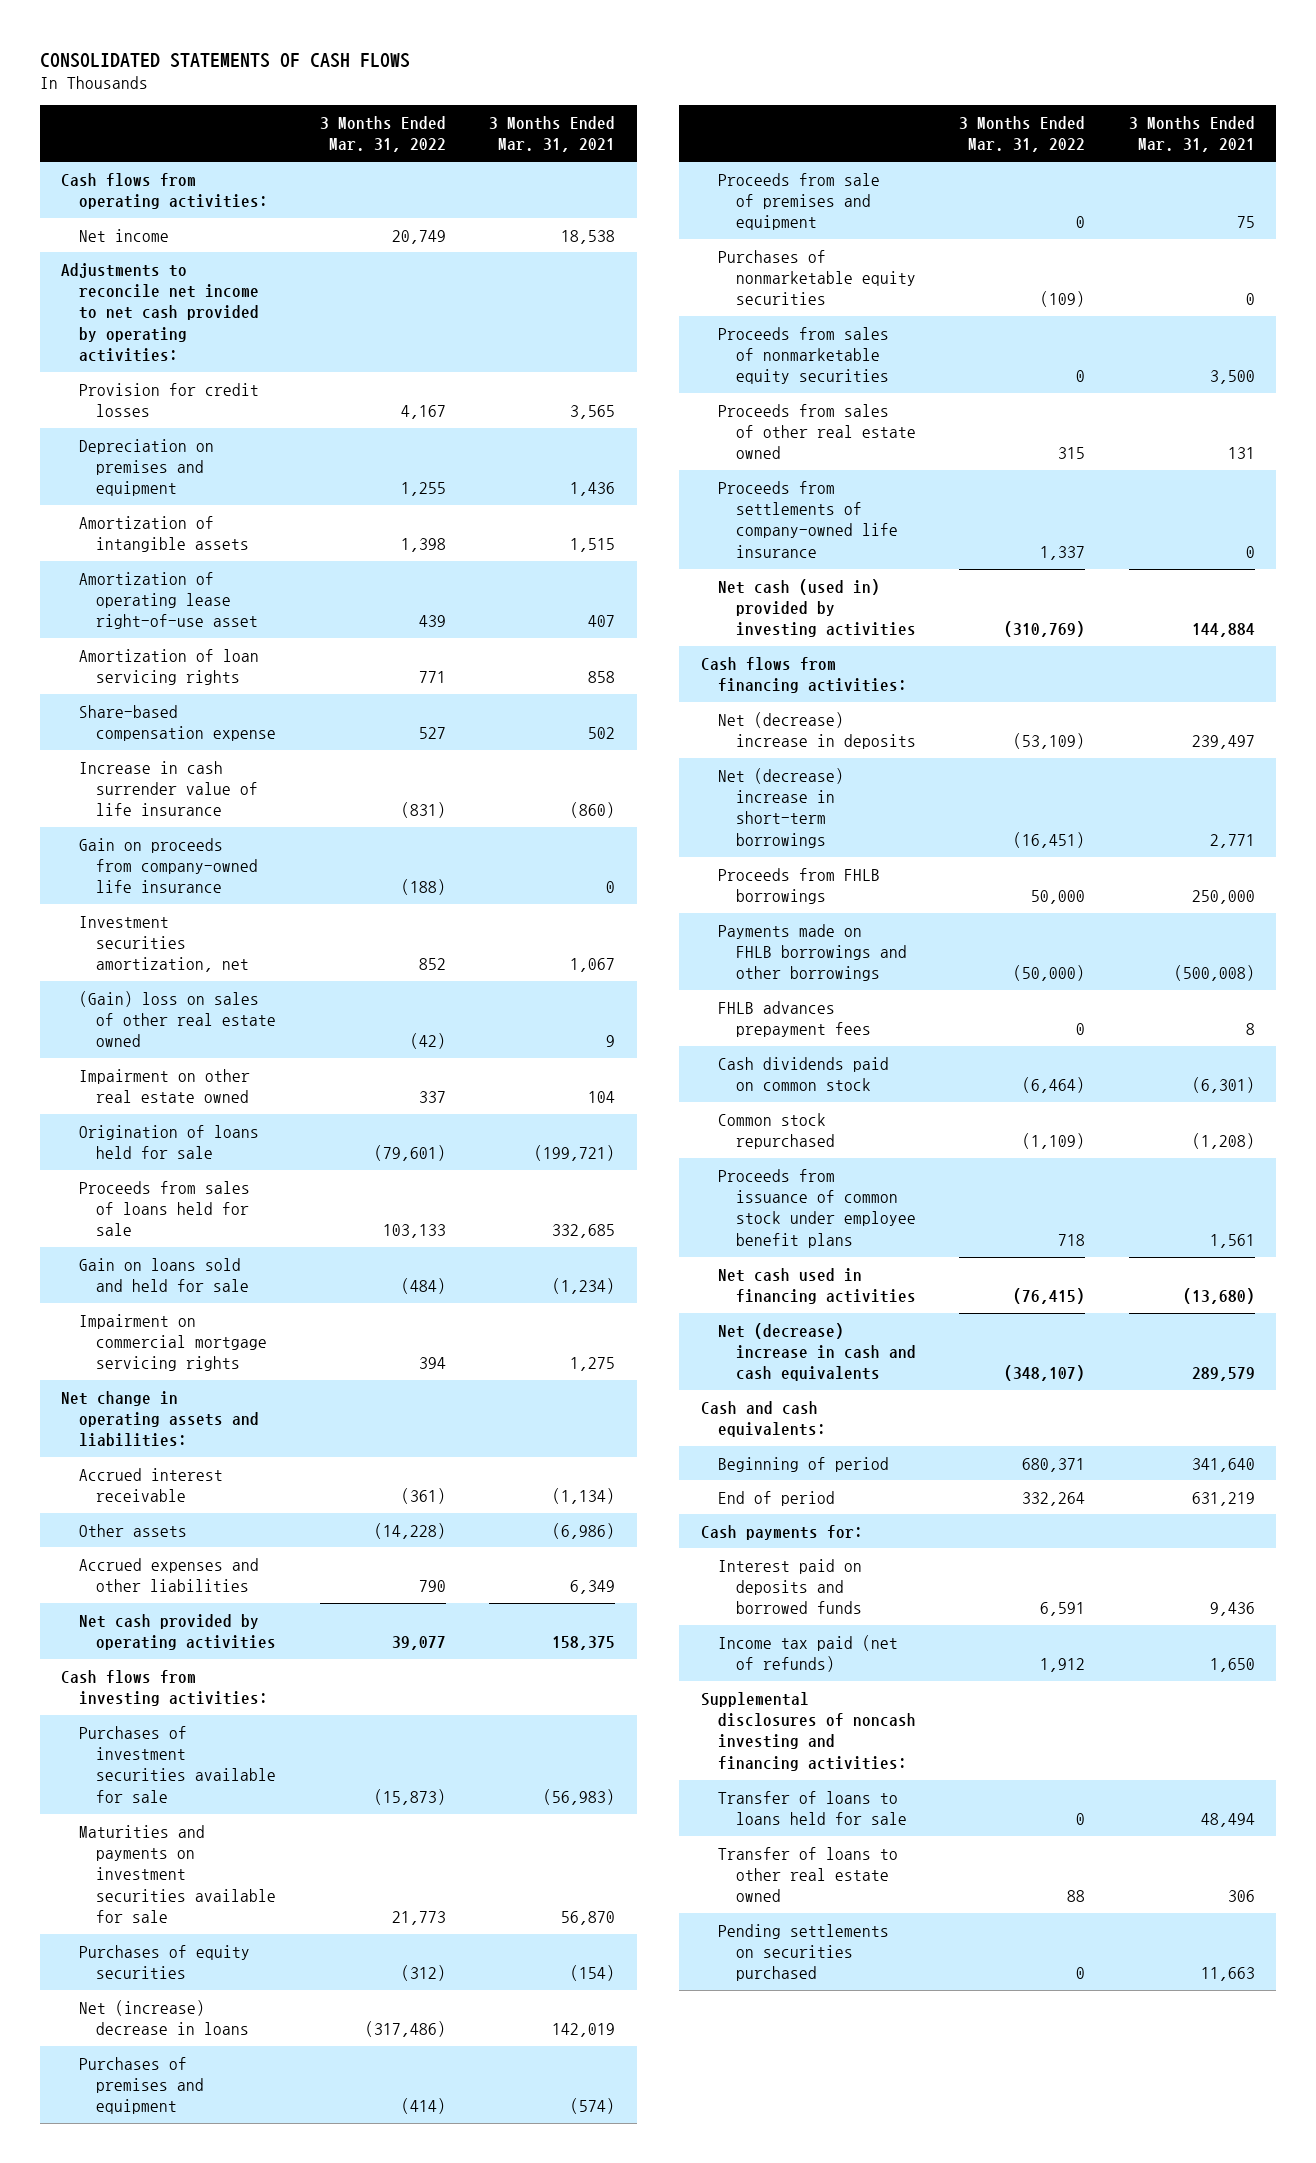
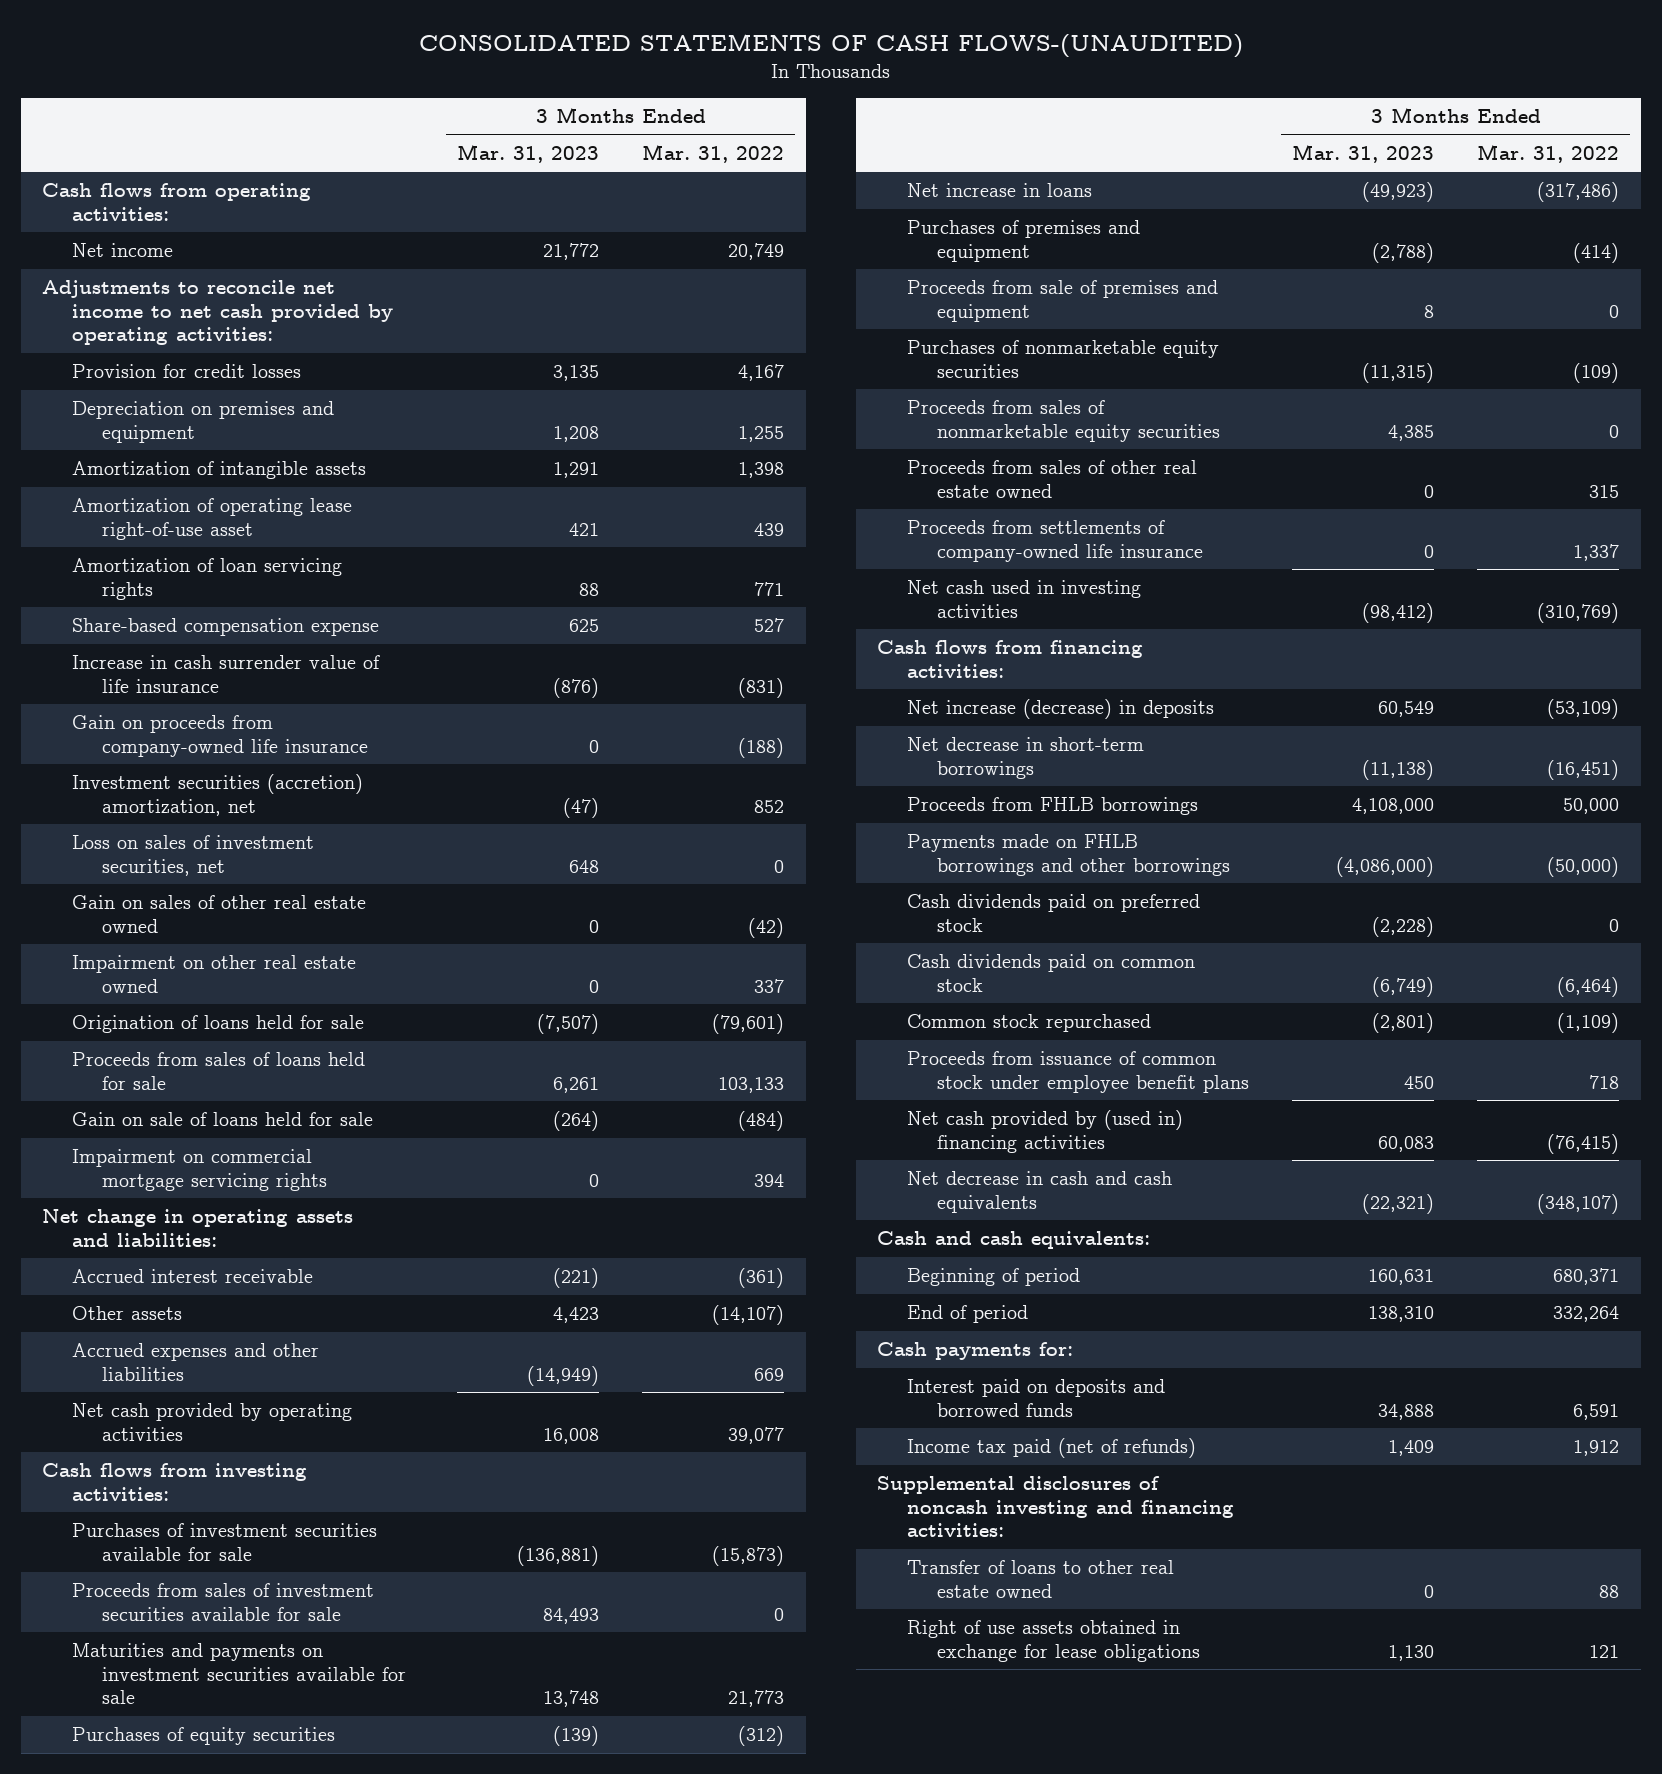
- CONSOLIDATED STATEMENTS OF CASH FLOWS
+ CONSOLIDATED STATEMENTS OF CASH FLOWS-(UNAUDITED)
- | 3 Months Ended Mar. 31, 2022 | 3 Months Ended Mar. 31, 2021
+ | 3 Months Ended Mar. 31, 2023 | 3 Months Ended Mar. 31, 2022
- Investment securities amortization, net | 852 | 1,067
- (Gain) loss on sales of other real estate owned | (42) | 9
+ Investment securities (accretion) amortization, net | (47) | 852
+ Loss on sales of investment securities, net | 648 | 0
+ Gain on sales of other real estate owned | 0 | (42)
- Gain on loans sold and held for sale | (484) | (1,234)
+ Gain on sale of loans held for sale | (264) | (484)
- Other assets | (14,228) | (6,986)
- Accrued expenses and other liabilities | 790 | 6,349
+ Other assets | 4,423 | (14,107)
+ Accrued expenses and other liabilities | (14,949) | 669
+ Proceeds from sales of investment securities available for sale | 84,493 | 0
- Net (increase) decrease in loans | (317,486) | 142,019
+ Net increase in loans | (49,923) | (317,486)
- Net cash (used in) provided by investing activities | (310,769) | 144,884
+ Net cash used in investing activities | (98,412) | (310,769)
- Net (decrease) increase in deposits | (53,109) | 239,497
- Net (decrease) increase in short-term borrowings | (16,451) | 2,771
+ Net increase (decrease) in deposits | 60,549 | (53,109)
+ Net decrease in short-term borrowings | (11,138) | (16,451)
- FHLB advances prepayment fees | 0 | 8
+ Cash dividends paid on preferred stock | (2,228) | 0
- Net cash used in financing activities | (76,415) | (13,680)
- Net (decrease) increase in cash and cash equivalents | (348,107) | 289,579
+ Net cash provided by (used in) financing activities | 60,083 | (76,415)
+ Net decrease in cash and cash equivalents | (22,321) | (348,107)
- Transfer of loans to loans held for sale | 0 | 48,494
- Pending settlements on securities purchased | 0 | 11,663
+ Right of use assets obtained in exchange for lease obligations | 1,130 | 121

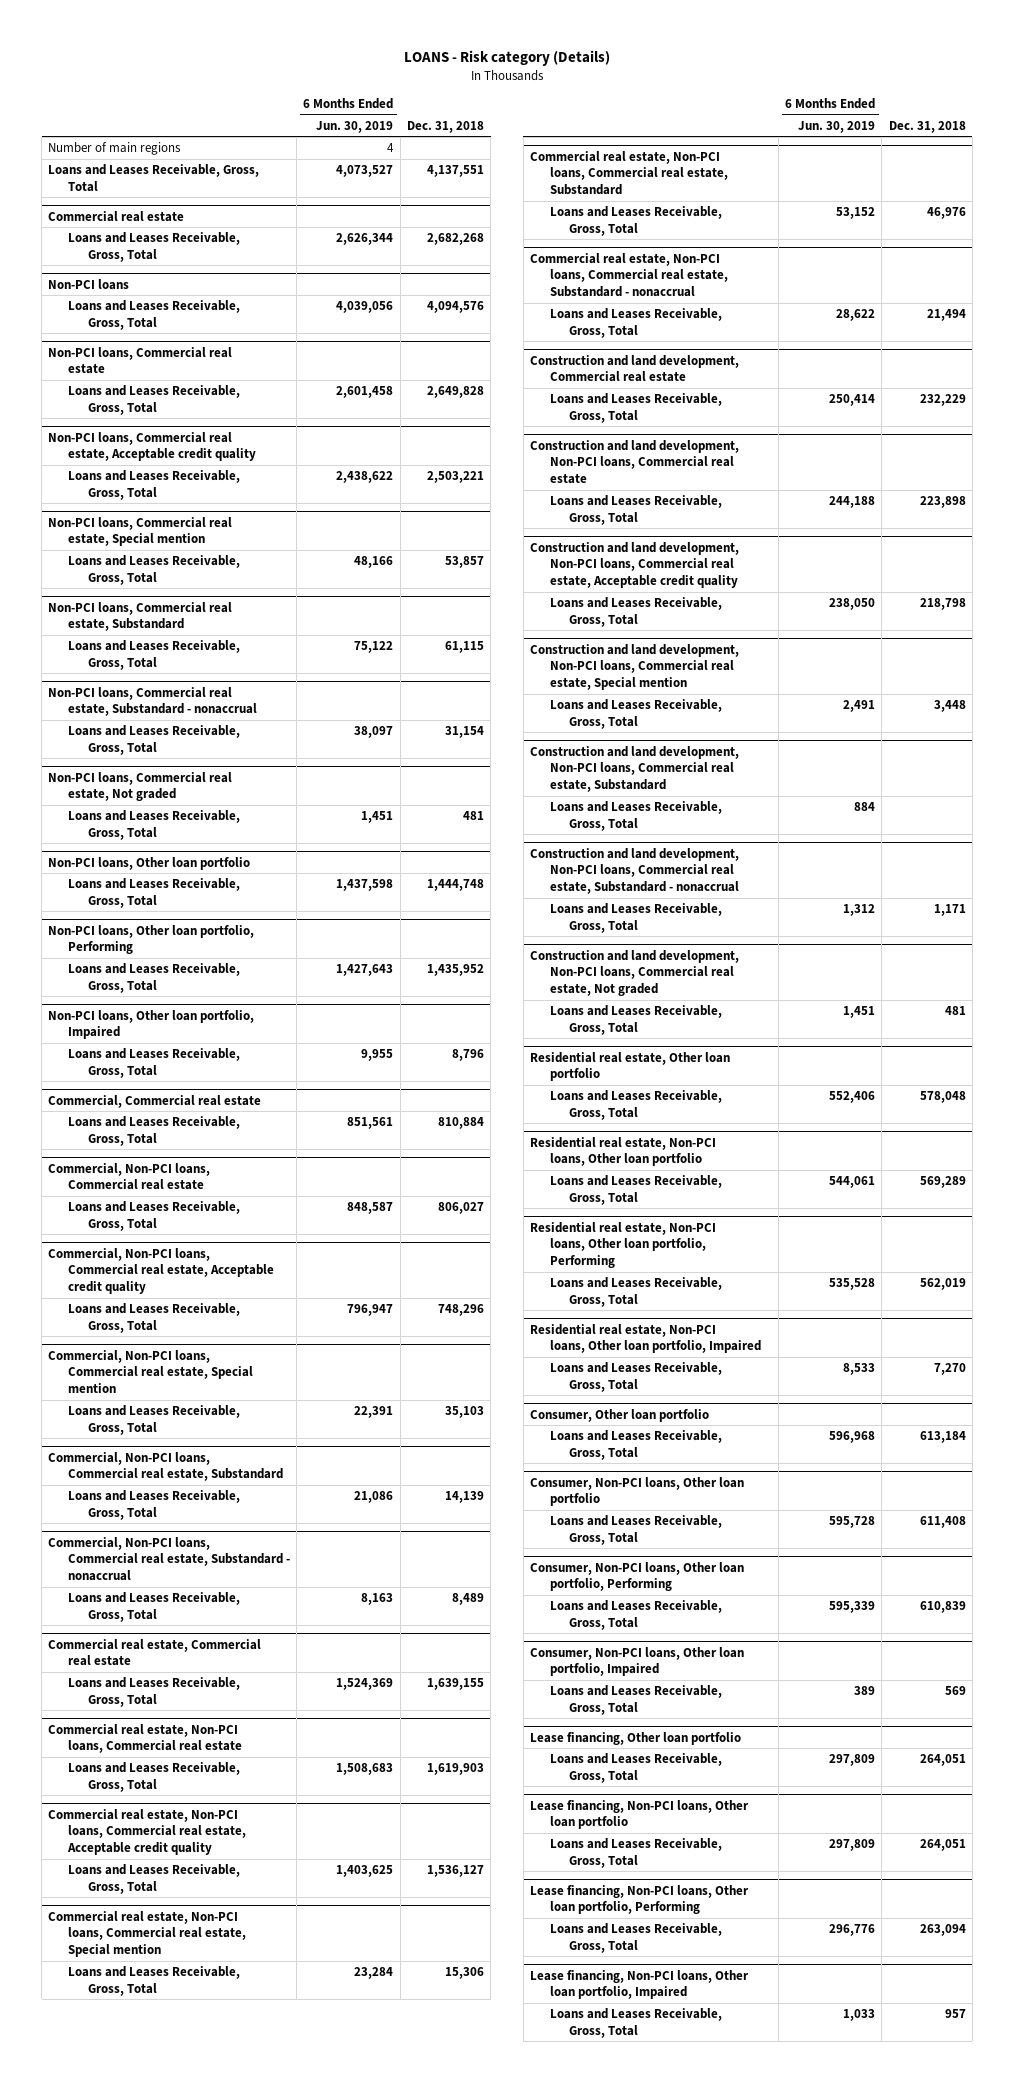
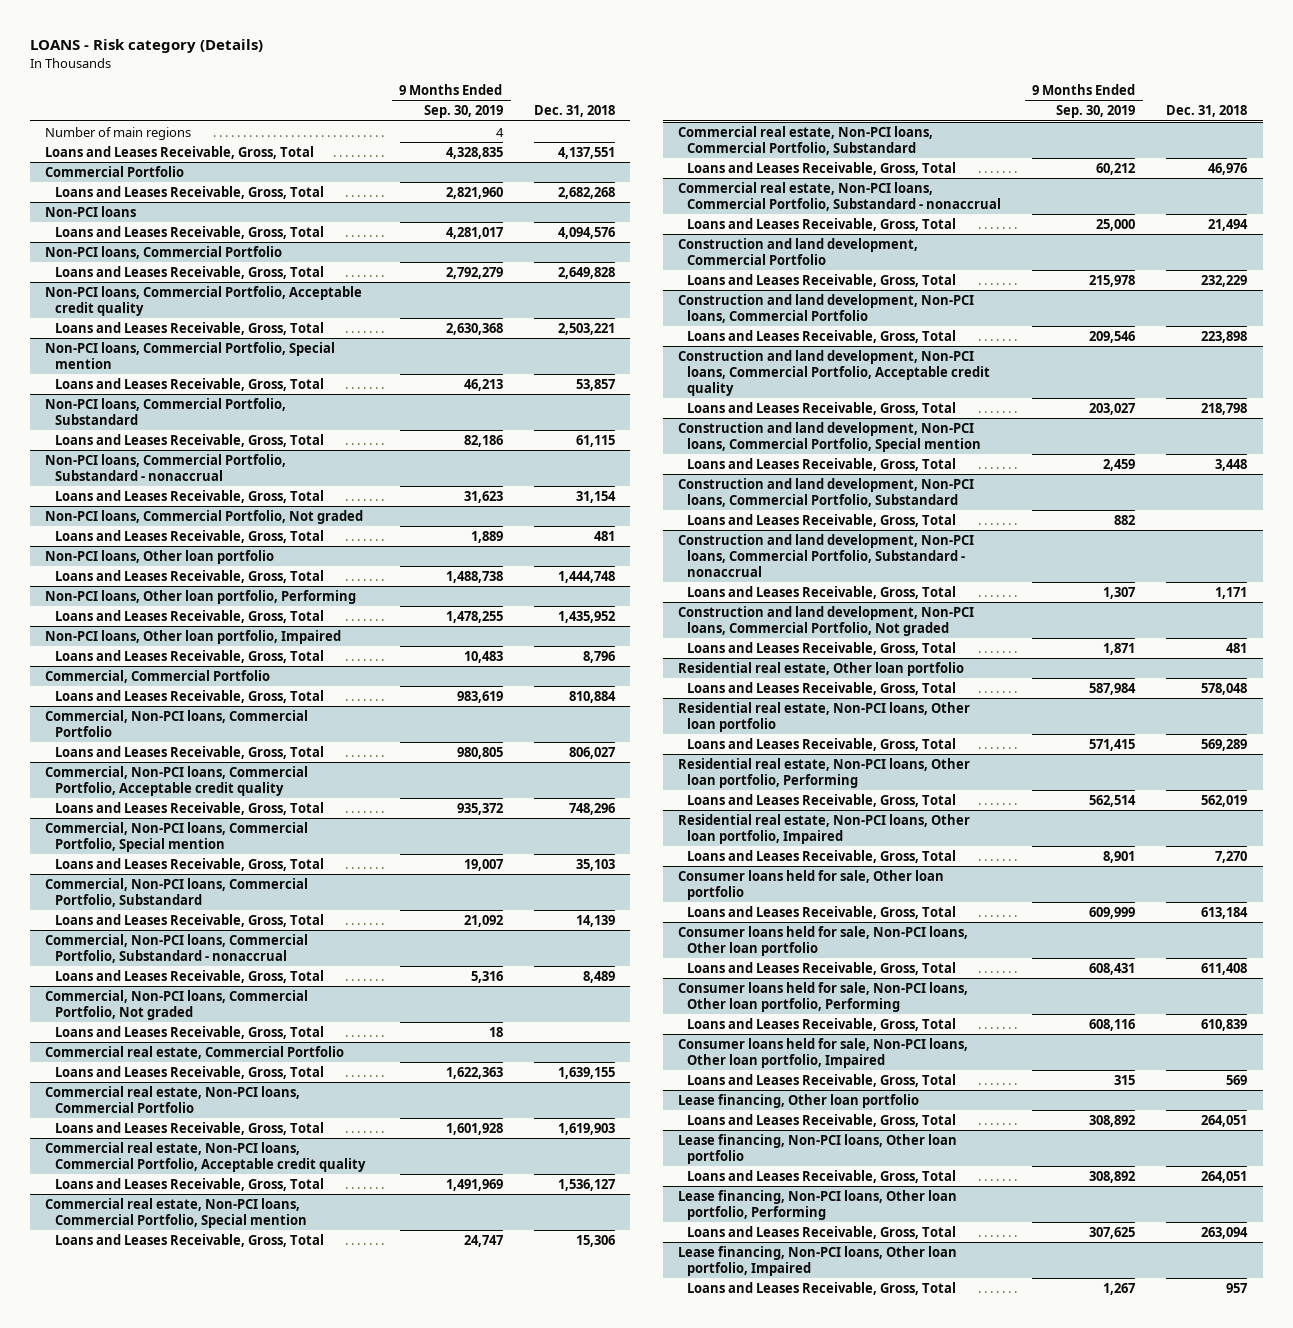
- | 6 Months Ended Jun. 30, 2019 | Dec. 31, 2018
+ | 9 Months Ended Sep. 30, 2019 | Dec. 31, 2018
- Commercial real estate
+ Commercial Portfolio
- Non-PCI loans, Commercial real estate
+ Non-PCI loans, Commercial Portfolio
- Non-PCI loans, Commercial real estate, Acceptable credit quality
+ Non-PCI loans, Commercial Portfolio, Acceptable credit quality
- Non-PCI loans, Commercial real estate, Special mention
+ Non-PCI loans, Commercial Portfolio, Special mention
- Non-PCI loans, Commercial real estate, Substandard
+ Non-PCI loans, Commercial Portfolio, Substandard
- Non-PCI loans, Commercial real estate, Substandard - nonaccrual
+ Non-PCI loans, Commercial Portfolio, Substandard - nonaccrual
- Non-PCI loans, Commercial real estate, Not graded
+ Non-PCI loans, Commercial Portfolio, Not graded
- Commercial, Commercial real estate
+ Commercial, Commercial Portfolio
- Commercial, Non-PCI loans, Commercial real estate
+ Commercial, Non-PCI loans, Commercial Portfolio
- Commercial, Non-PCI loans, Commercial real estate, Acceptable credit quality
+ Commercial, Non-PCI loans, Commercial Portfolio, Acceptable credit quality
- Commercial, Non-PCI loans, Commercial real estate, Special mention
+ Commercial, Non-PCI loans, Commercial Portfolio, Special mention
- Commercial, Non-PCI loans, Commercial real estate, Substandard
+ Commercial, Non-PCI loans, Commercial Portfolio, Substandard
- Commercial, Non-PCI loans, Commercial real estate, Substandard - nonaccrual
+ Commercial, Non-PCI loans, Commercial Portfolio, Substandard - nonaccrual
- Commercial real estate, Commercial real estate
+ Commercial, Non-PCI loans, Commercial Portfolio, Not graded
+ Loans and Leases Receivable, Gross, Total | 18 |
+ Commercial real estate, Commercial Portfolio
- Commercial real estate, Non-PCI loans, Commercial real estate
+ Commercial real estate, Non-PCI loans, Commercial Portfolio
- Commercial real estate, Non-PCI loans, Commercial real estate, Acceptable credit quality
+ Commercial real estate, Non-PCI loans, Commercial Portfolio, Acceptable credit quality
- Commercial real estate, Non-PCI loans, Commercial real estate, Special mention
+ Commercial real estate, Non-PCI loans, Commercial Portfolio, Special mention
- Commercial real estate, Non-PCI loans, Commercial real estate, Substandard
+ Commercial real estate, Non-PCI loans, Commercial Portfolio, Substandard
- Commercial real estate, Non-PCI loans, Commercial real estate, Substandard - nonaccrual
+ Commercial real estate, Non-PCI loans, Commercial Portfolio, Substandard - nonaccrual
- Construction and land development, Commercial real estate
+ Construction and land development, Commercial Portfolio
- Construction and land development, Non-PCI loans, Commercial real estate
+ Construction and land development, Non-PCI loans, Commercial Portfolio
- Construction and land development, Non-PCI loans, Commercial real estate, Acceptable credit quality
+ Construction and land development, Non-PCI loans, Commercial Portfolio, Acceptable credit quality
- Construction and land development, Non-PCI loans, Commercial real estate, Special mention
+ Construction and land development, Non-PCI loans, Commercial Portfolio, Special mention
- Construction and land development, Non-PCI loans, Commercial real estate, Substandard
+ Construction and land development, Non-PCI loans, Commercial Portfolio, Substandard
- Construction and land development, Non-PCI loans, Commercial real estate, Substandard - nonaccrual
+ Construction and land development, Non-PCI loans, Commercial Portfolio, Substandard - nonaccrual
- Construction and land development, Non-PCI loans, Commercial real estate, Not graded
+ Construction and land development, Non-PCI loans, Commercial Portfolio, Not graded
- Consumer, Other loan portfolio
+ Consumer loans held for sale, Other loan portfolio
- Consumer, Non-PCI loans, Other loan portfolio
+ Consumer loans held for sale, Non-PCI loans, Other loan portfolio
- Consumer, Non-PCI loans, Other loan portfolio, Performing
+ Consumer loans held for sale, Non-PCI loans, Other loan portfolio, Performing
- Consumer, Non-PCI loans, Other loan portfolio, Impaired
+ Consumer loans held for sale, Non-PCI loans, Other loan portfolio, Impaired

